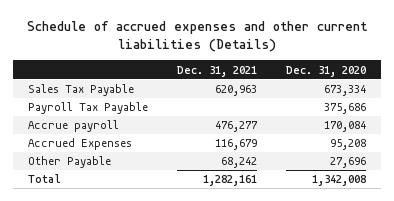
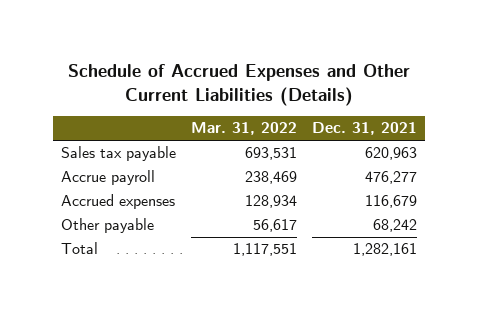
- Schedule of accrued expenses and other current liabilities (Details)
+ Schedule of Accrued Expenses and Other Current Liabilities (Details)
- | Dec. 31, 2021 | Dec. 31, 2020
+ | Mar. 31, 2022 | Dec. 31, 2021
- Sales Tax Payable | 620,963 | 673,334
- Payroll Tax Payable | | 375,686
+ Sales tax payable | 693,531 | 620,963
- Accrued Expenses | 116,679 | 95,208
- Other Payable | 68,242 | 27,696
+ Accrued expenses | 128,934 | 116,679
+ Other payable | 56,617 | 68,242

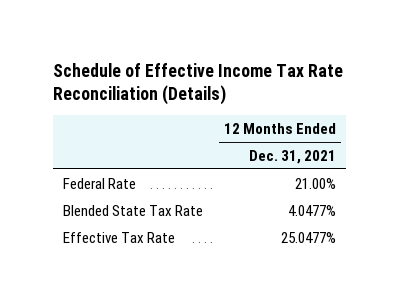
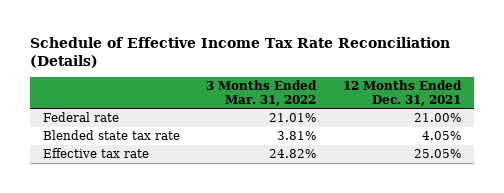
- | 12 Months Ended Dec. 31, 2021
+ | 3 Months Ended Mar. 31, 2022 | 12 Months Ended Dec. 31, 2021
- Federal Rate | 21.00%
- Blended State Tax Rate | 4.0477%
- Effective Tax Rate | 25.0477%
+ Federal rate | 21.01% | 21.00%
+ Blended state tax rate | 3.81% | 4.05%
+ Effective tax rate | 24.82% | 25.05%

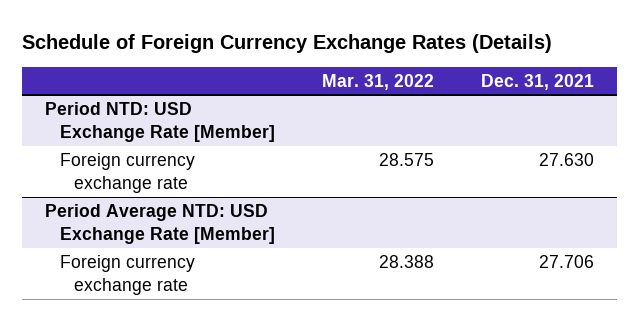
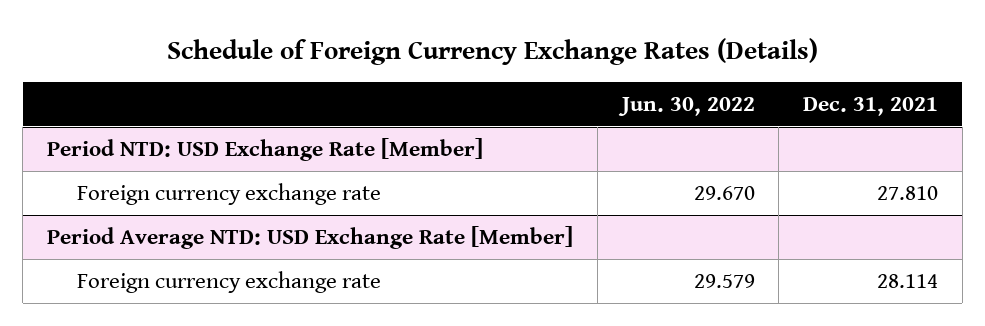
- | Mar. 31, 2022 | Dec. 31, 2021
+ | Jun. 30, 2022 | Dec. 31, 2021
@ Period NTD: USD Exchange Rate [Member]
- Foreign currency exchange rate | 28.575 | 27.630
+ Foreign currency exchange rate | 29.670 | 27.810
@ Period Average NTD: USD Exchange Rate [Member]
- Foreign currency exchange rate | 28.388 | 27.706
+ Foreign currency exchange rate | 29.579 | 28.114

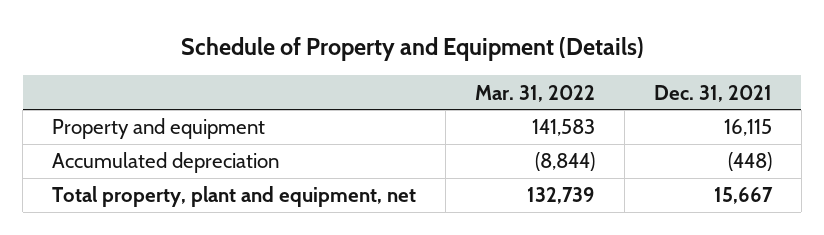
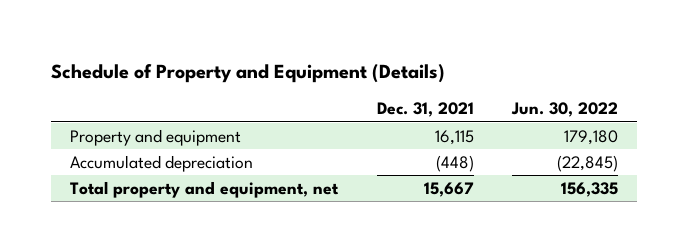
- | Mar. 31, 2022 | Dec. 31, 2021
+ | Dec. 31, 2021 | Jun. 30, 2022
- Total property, plant and equipment, net | 132,739 | 15,667
+ Total property and equipment, net | 15,667 | 156,335

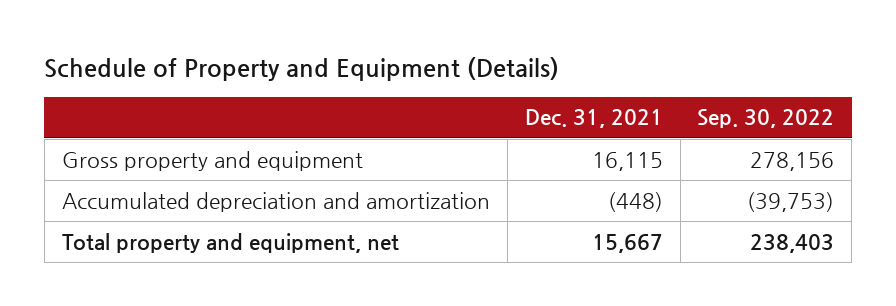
- | Dec. 31, 2021 | Jun. 30, 2022
+ | Dec. 31, 2021 | Sep. 30, 2022
- Property and equipment | 16,115 | 179,180
- Accumulated depreciation | (448) | (22,845)
+ Gross property and equipment | 16,115 | 278,156
+ Accumulated depreciation and amortization | (448) | (39,753)

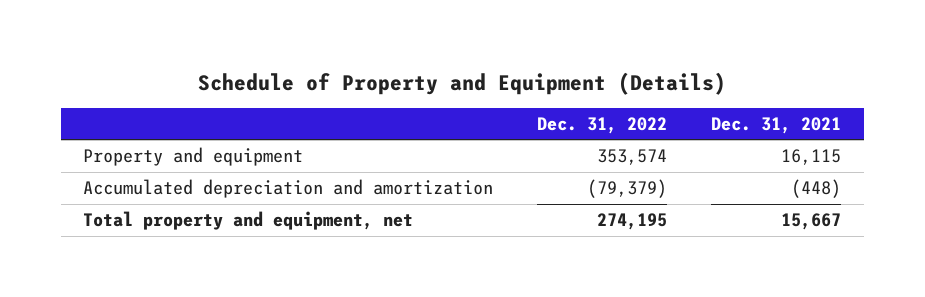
- | Dec. 31, 2021 | Sep. 30, 2022
+ | Dec. 31, 2022 | Dec. 31, 2021
- Gross property and equipment | 16,115 | 278,156
+ Property and equipment | 353,574 | 16,115

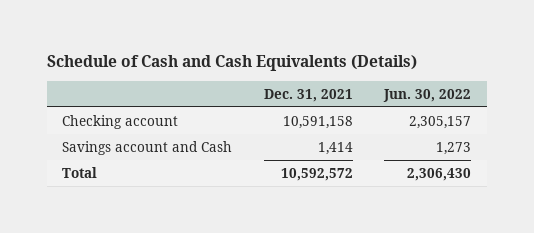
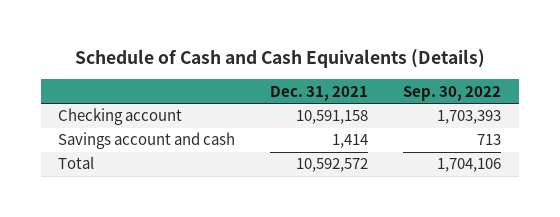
- | Dec. 31, 2021 | Jun. 30, 2022
+ | Dec. 31, 2021 | Sep. 30, 2022
- Savings account and Cash | 1,414 | 1,273
+ Savings account and cash | 1,414 | 713

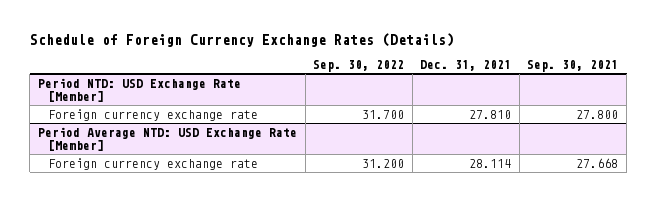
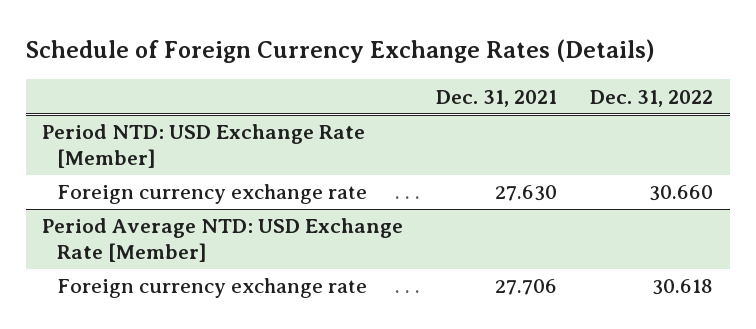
- | Sep. 30, 2022 | Dec. 31, 2021 | Sep. 30, 2021
+ | Dec. 31, 2021 | Dec. 31, 2022
@ Period NTD: USD Exchange Rate [Member]
- Foreign currency exchange rate | 31.700 | 27.810 | 27.800
+ Foreign currency exchange rate | 27.630 | 30.660
@ Period Average NTD: USD Exchange Rate [Member]
- Foreign currency exchange rate | 31.200 | 28.114 | 27.668
+ Foreign currency exchange rate | 27.706 | 30.618

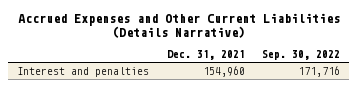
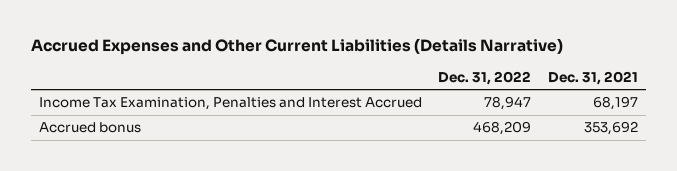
- | Dec. 31, 2021 | Sep. 30, 2022
+ | Dec. 31, 2022 | Dec. 31, 2021
- Interest and penalties | 154,960 | 171,716
+ Income Tax Examination, Penalties and Interest Accrued | 78,947 | 68,197
+ Accrued bonus | 468,209 | 353,692

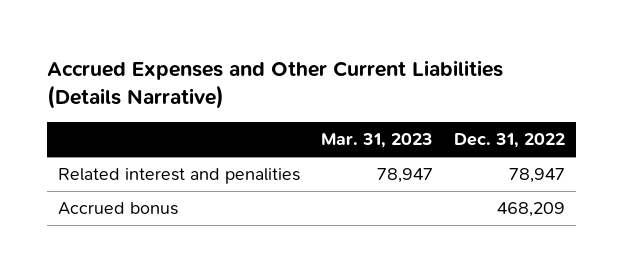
- | Dec. 31, 2022 | Dec. 31, 2021
+ | Mar. 31, 2023 | Dec. 31, 2022
- Income Tax Examination, Penalties and Interest Accrued | 78,947 | 68,197
+ Related interest and penalities | 78,947 | 78,947

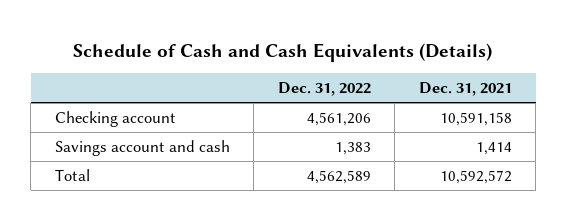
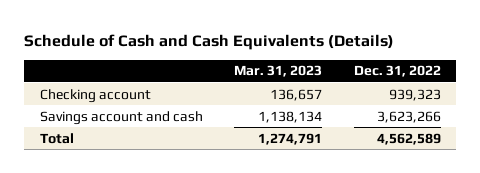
- | Dec. 31, 2022 | Dec. 31, 2021
+ | Mar. 31, 2023 | Dec. 31, 2022
- Checking account | 4,561,206 | 10,591,158
- Savings account and cash | 1,383 | 1,414
+ Checking account | 136,657 | 939,323
+ Savings account and cash | 1,138,134 | 3,623,266

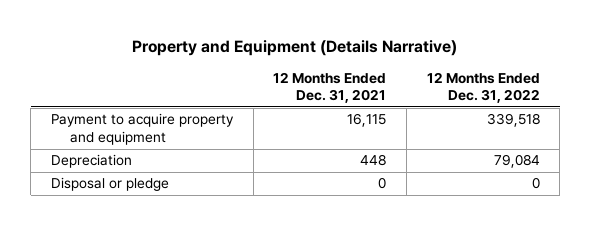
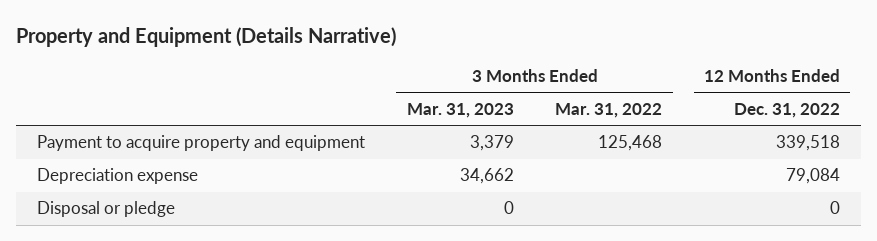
- | 12 Months Ended Dec. 31, 2021 | 12 Months Ended Dec. 31, 2022
+ | 3 Months Ended Mar. 31, 2023 | 3 Months Ended Mar. 31, 2022 | 12 Months Ended Dec. 31, 2022
- Depreciation | 448 | 79,084
+ Depreciation expense | 34,662 | | 79,084

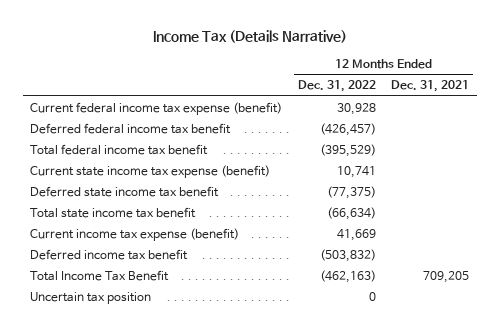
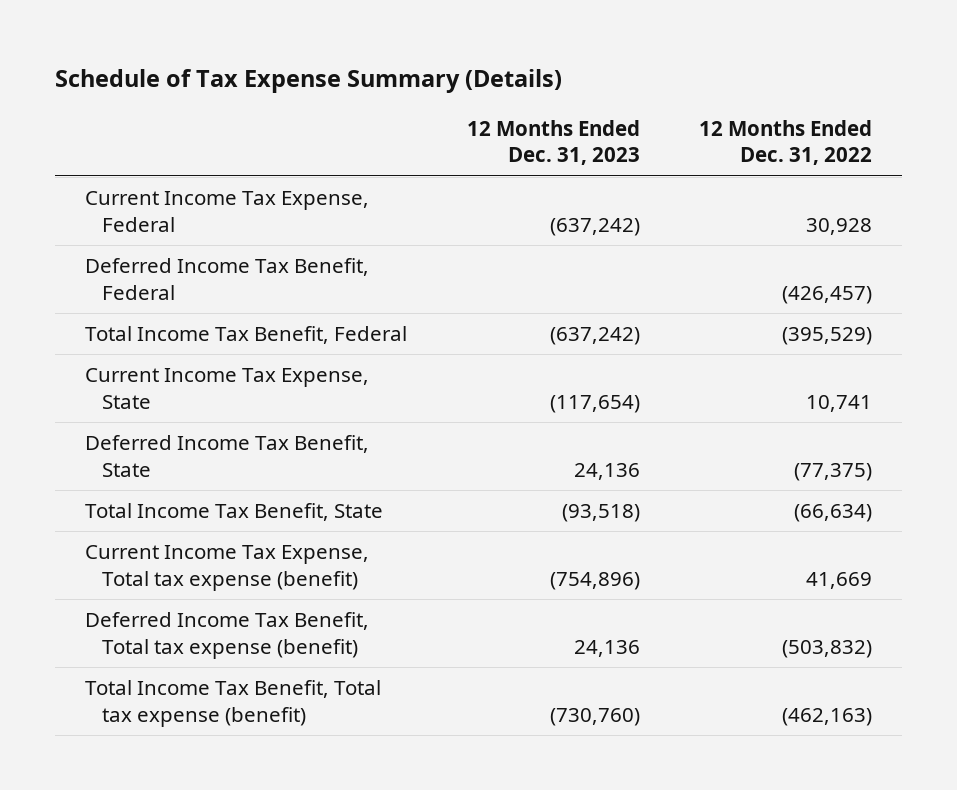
- Income Tax (Details Narrative)
+ Schedule of Tax Expense Summary (Details)
- | 12 Months Ended Dec. 31, 2022 | 12 Months Ended Dec. 31, 2021
+ | 12 Months Ended Dec. 31, 2023 | 12 Months Ended Dec. 31, 2022
- Current federal income tax expense (benefit) | 30,928 |
- Deferred federal income tax benefit | (426,457) |
- Total federal income tax benefit | (395,529) |
- Current state income tax expense (benefit) | 10,741 |
- Deferred state income tax benefit | (77,375) |
- Total state income tax benefit | (66,634) |
- Current income tax expense (benefit) | 41,669 |
- Deferred income tax benefit | (503,832) |
- Total Income Tax Benefit | (462,163) | 709,205
- Uncertain tax position | 0 |
+ Current Income Tax Expense, Federal | (637,242) | 30,928
+ Deferred Income Tax Benefit, Federal | | (426,457)
+ Total Income Tax Benefit, Federal | (637,242) | (395,529)
+ Current Income Tax Expense, State | (117,654) | 10,741
+ Deferred Income Tax Benefit, State | 24,136 | (77,375)
+ Total Income Tax Benefit, State | (93,518) | (66,634)
+ Current Income Tax Expense, Total tax expense (benefit) | (754,896) | 41,669
+ Deferred Income Tax Benefit, Total tax expense (benefit) | 24,136 | (503,832)
+ Total Income Tax Benefit, Total tax expense (benefit) | (730,760) | (462,163)

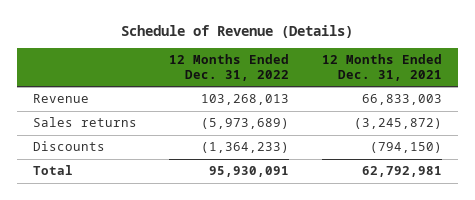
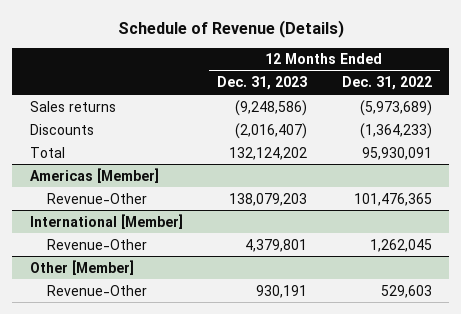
- | 12 Months Ended Dec. 31, 2022 | 12 Months Ended Dec. 31, 2021
+ | 12 Months Ended Dec. 31, 2023 | 12 Months Ended Dec. 31, 2022
- Revenue | 103,268,013 | 66,833,003
+ Americas [Member]
+ Revenue-Other | 138,079,203 | 101,476,365
+ International [Member]
+ Revenue-Other | 4,379,801 | 1,262,045
+ Other [Member]
+ Revenue-Other | 930,191 | 529,603

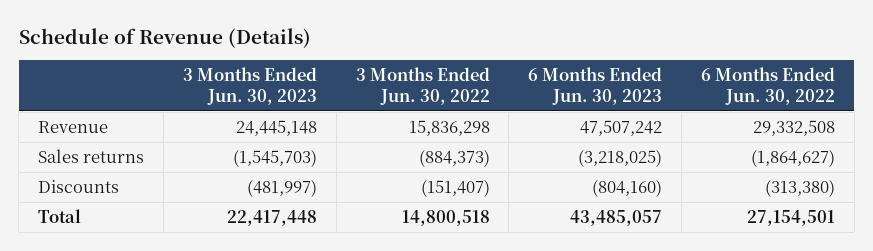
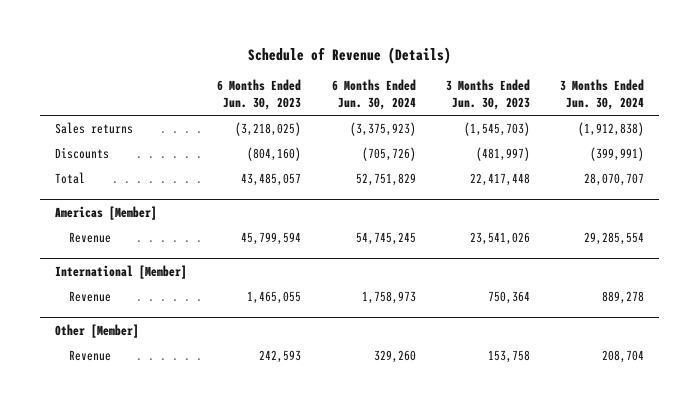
- | 3 Months Ended Jun. 30, 2023 | 3 Months Ended Jun. 30, 2022 | 6 Months Ended Jun. 30, 2023 | 6 Months Ended Jun. 30, 2022
+ | 6 Months Ended Jun. 30, 2023 | 6 Months Ended Jun. 30, 2024 | 3 Months Ended Jun. 30, 2023 | 3 Months Ended Jun. 30, 2024
- Revenue | 24,445,148 | 15,836,298 | 47,507,242 | 29,332,508
+ Americas [Member]
+ Revenue | 45,799,594 | 54,745,245 | 23,541,026 | 29,285,554
+ International [Member]
+ Revenue | 1,465,055 | 1,758,973 | 750,364 | 889,278
+ Other [Member]
+ Revenue | 242,593 | 329,260 | 153,758 | 208,704

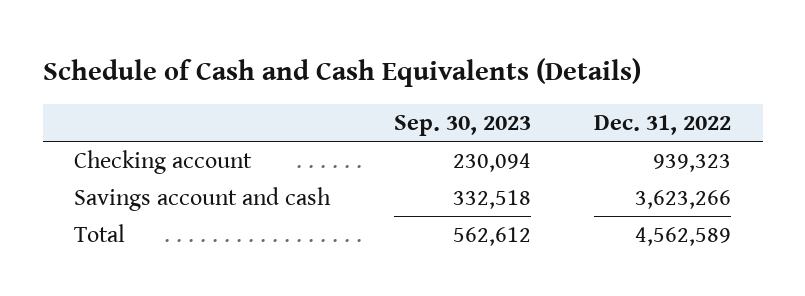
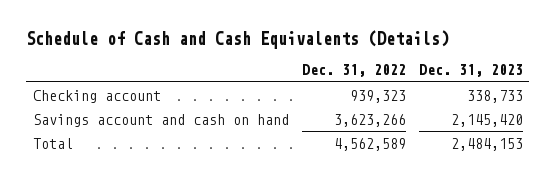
- | Sep. 30, 2023 | Dec. 31, 2022
+ | Dec. 31, 2022 | Dec. 31, 2023
- Savings account and cash | 332,518 | 3,623,266
+ Savings account and cash on hand | 3,623,266 | 2,145,420

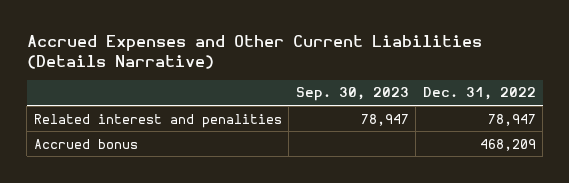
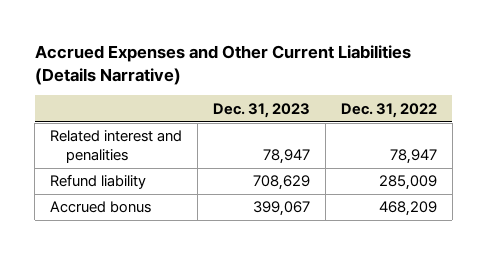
- | Sep. 30, 2023 | Dec. 31, 2022
+ | Dec. 31, 2023 | Dec. 31, 2022
+ Refund liability | 708,629 | 285,009

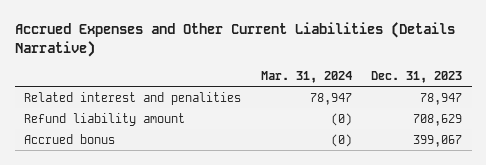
- | Dec. 31, 2023 | Dec. 31, 2022
+ | Mar. 31, 2024 | Dec. 31, 2023
- Refund liability | 708,629 | 285,009
+ Refund liability amount | (0) | 708,629

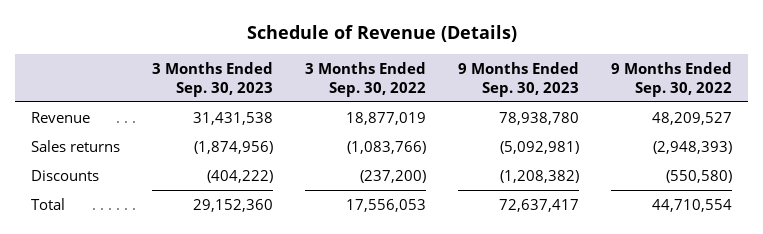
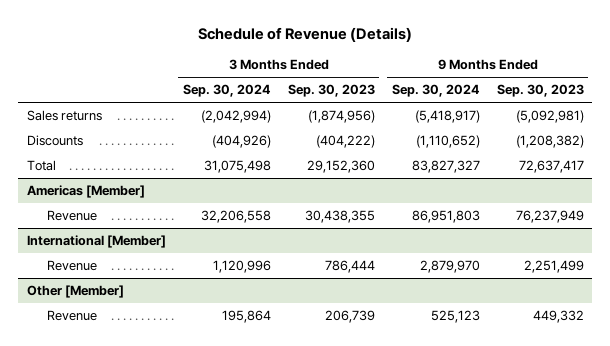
- | 3 Months Ended Sep. 30, 2023 | 3 Months Ended Sep. 30, 2022 | 9 Months Ended Sep. 30, 2023 | 9 Months Ended Sep. 30, 2022
+ | 3 Months Ended Sep. 30, 2024 | 3 Months Ended Sep. 30, 2023 | 9 Months Ended Sep. 30, 2024 | 9 Months Ended Sep. 30, 2023
- Revenue | 31,431,538 | 18,877,019 | 78,938,780 | 48,209,527
+ Americas [Member]
+ Revenue | 32,206,558 | 30,438,355 | 86,951,803 | 76,237,949
+ International [Member]
+ Revenue | 1,120,996 | 786,444 | 2,879,970 | 2,251,499
+ Other [Member]
+ Revenue | 195,864 | 206,739 | 525,123 | 449,332

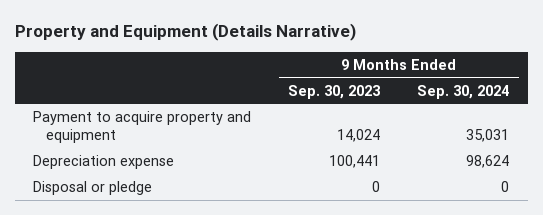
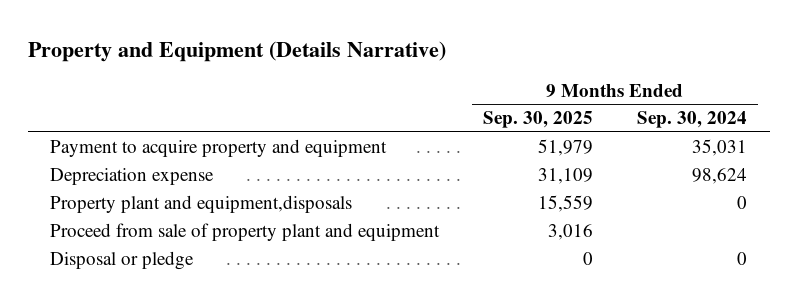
- | 9 Months Ended Sep. 30, 2023 | 9 Months Ended Sep. 30, 2024
+ | 9 Months Ended Sep. 30, 2025 | 9 Months Ended Sep. 30, 2024
+ Property plant and equipment,disposals | 15,559 | 0
+ Proceed from sale of property plant and equipment | 3,016 |

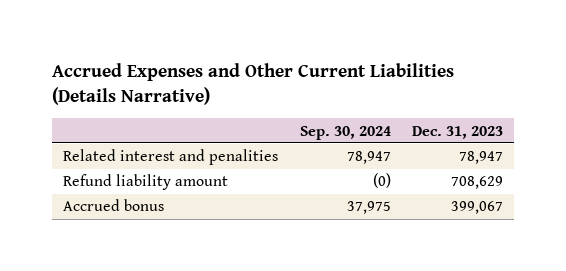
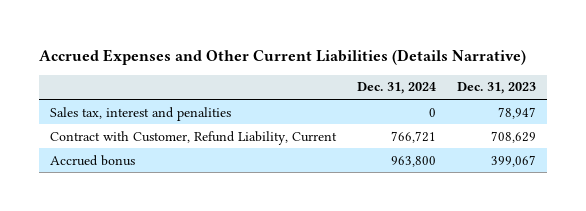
- | Sep. 30, 2024 | Dec. 31, 2023
+ | Dec. 31, 2024 | Dec. 31, 2023
- Related interest and penalities | 78,947 | 78,947
- Refund liability amount | (0) | 708,629
+ Sales tax, interest and penalities | 0 | 78,947
+ Contract with Customer, Refund Liability, Current | 766,721 | 708,629

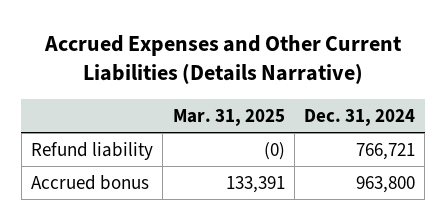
- | Dec. 31, 2024 | Dec. 31, 2023
+ | Mar. 31, 2025 | Dec. 31, 2024
- Sales tax, interest and penalities | 0 | 78,947
- Contract with Customer, Refund Liability, Current | 766,721 | 708,629
+ Refund liability | (0) | 766,721

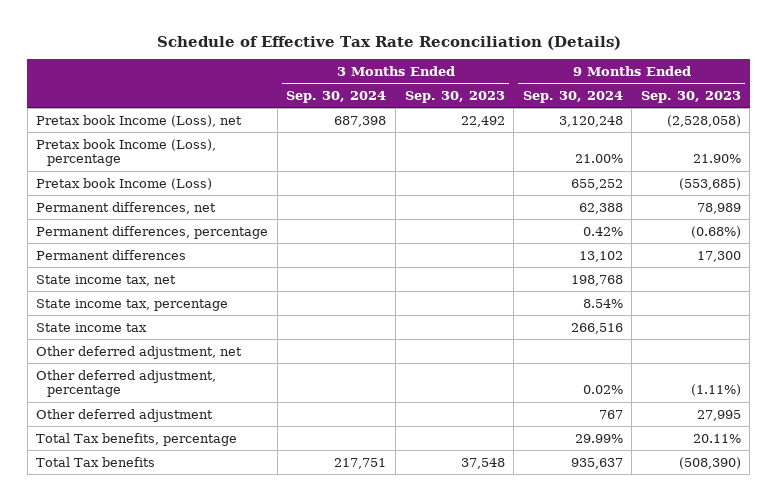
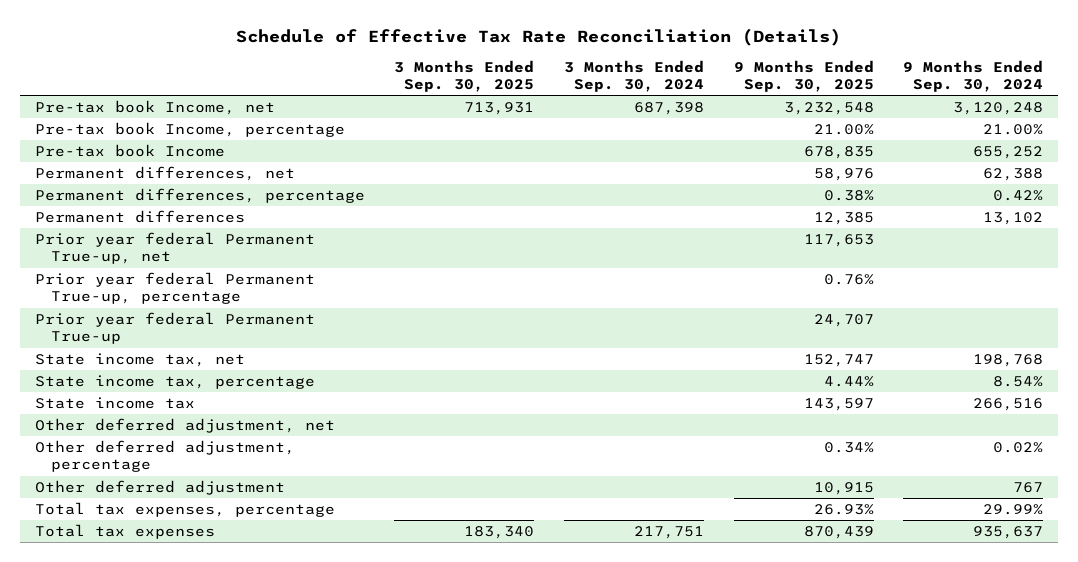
- | 3 Months Ended Sep. 30, 2024 | 3 Months Ended Sep. 30, 2023 | 9 Months Ended Sep. 30, 2024 | 9 Months Ended Sep. 30, 2023
+ | 3 Months Ended Sep. 30, 2025 | 3 Months Ended Sep. 30, 2024 | 9 Months Ended Sep. 30, 2025 | 9 Months Ended Sep. 30, 2024
- Pretax book Income (Loss), net | 687,398 | 22,492 | 3,120,248 | (2,528,058)
- Pretax book Income (Loss), percentage | | | 21.00% | 21.90%
- Pretax book Income (Loss) | | | 655,252 | (553,685)
+ Pre-tax book Income, net | 713,931 | 687,398 | 3,232,548 | 3,120,248
+ Pre-tax book Income, percentage | | | 21.00% | 21.00%
+ Pre-tax book Income | | | 678,835 | 655,252
+ Prior year federal Permanent True-up, net | | | 117,653 |
+ Prior year federal Permanent True-up, percentage | | | 0.76% |
+ Prior year federal Permanent True-up | | | 24,707 |
- Total Tax benefits, percentage | | | 29.99% | 20.11%
- Total Tax benefits | 217,751 | 37,548 | 935,637 | (508,390)
+ Total tax expenses, percentage | | | 26.93% | 29.99%
+ Total tax expenses | 183,340 | 217,751 | 870,439 | 935,637

